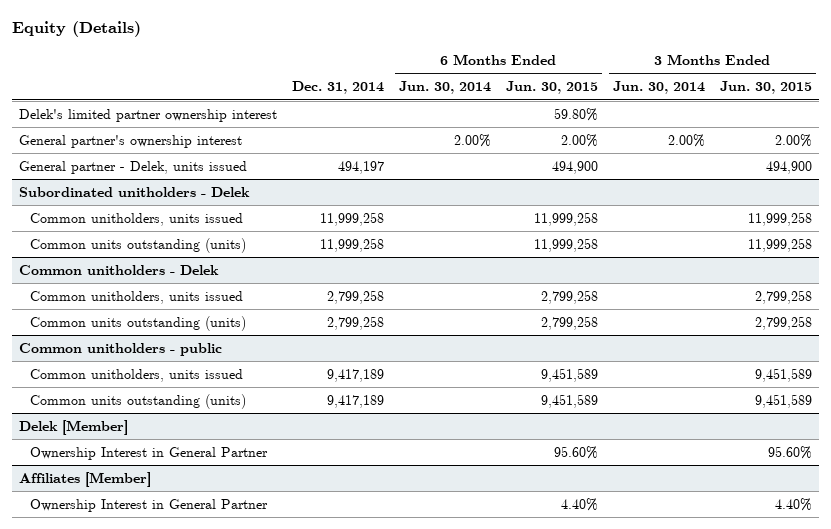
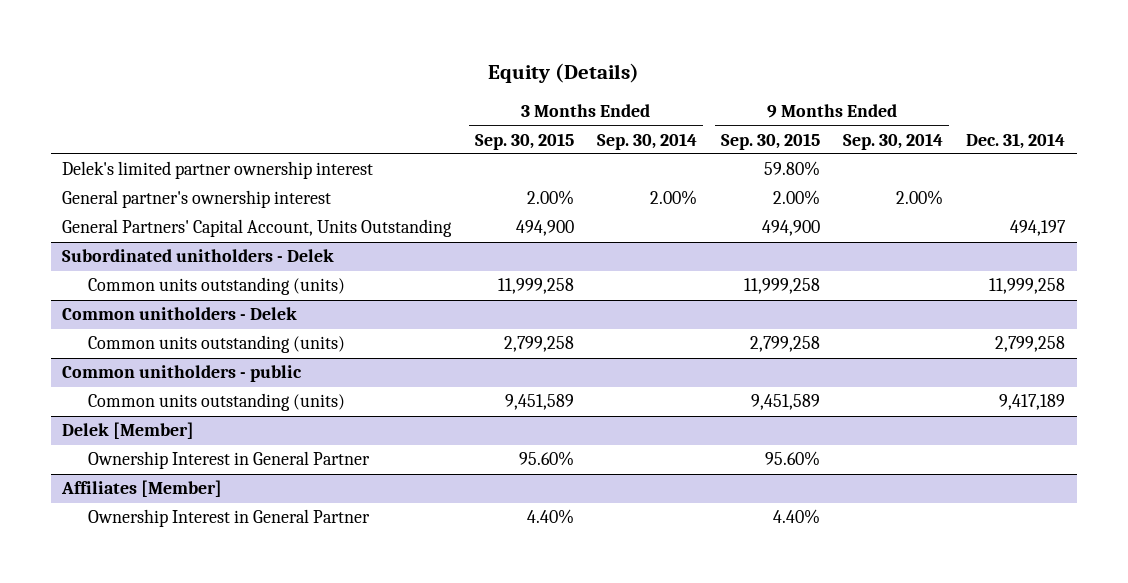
- | Dec. 31, 2014 | 6 Months Ended Jun. 30, 2014 | 6 Months Ended Jun. 30, 2015 | 3 Months Ended Jun. 30, 2014 | 3 Months Ended Jun. 30, 2015
+ | 3 Months Ended Sep. 30, 2015 | 3 Months Ended Sep. 30, 2014 | 9 Months Ended Sep. 30, 2015 | 9 Months Ended Sep. 30, 2014 | Dec. 31, 2014
- General partner - Delek, units issued | 494,197 | | 494,900 | | 494,900
+ General Partners' Capital Account, Units Outstanding | 494,900 | | 494,900 | | 494,197
@ Subordinated unitholders - Delek
- Common unitholders, units issued | 11,999,258 | | 11,999,258 | | 11,999,258
@ Common unitholders - Delek
- Common unitholders, units issued | 2,799,258 | | 2,799,258 | | 2,799,258
@ Common unitholders - public
- Common unitholders, units issued | 9,417,189 | | 9,451,589 | | 9,451,589

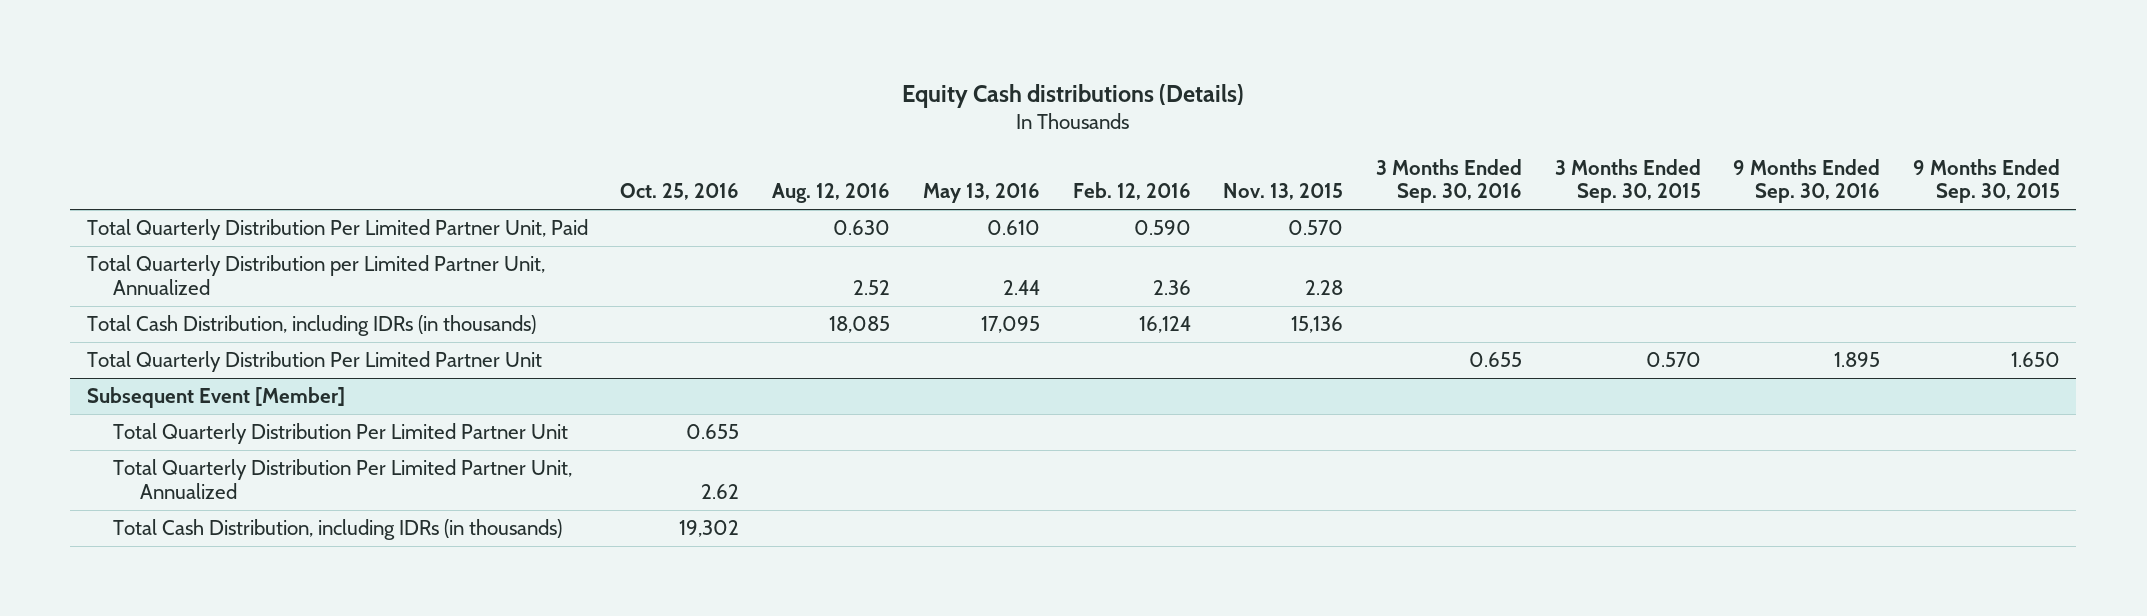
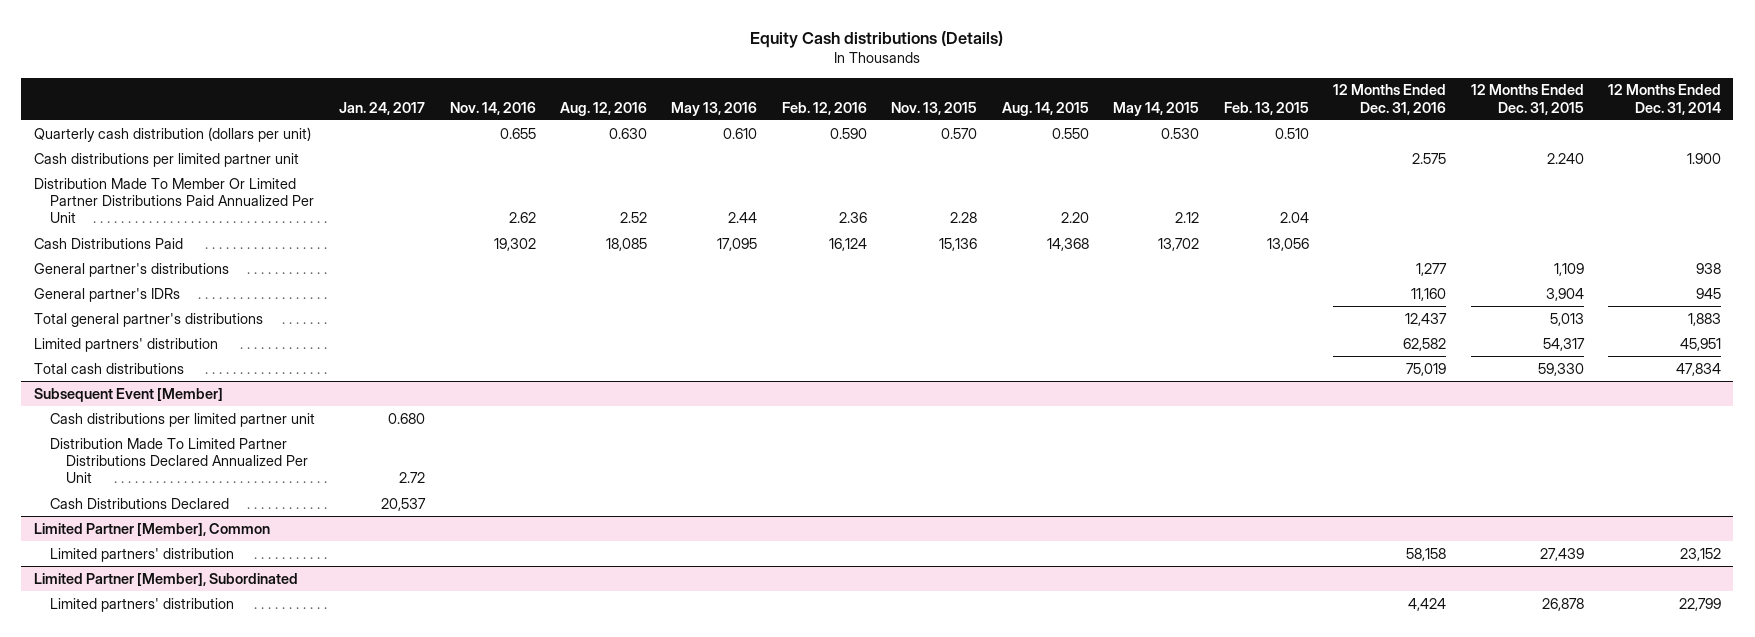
- | Oct. 25, 2016 | Aug. 12, 2016 | May 13, 2016 | Feb. 12, 2016 | Nov. 13, 2015 | 3 Months Ended Sep. 30, 2016 | 3 Months Ended Sep. 30, 2015 | 9 Months Ended Sep. 30, 2016 | 9 Months Ended Sep. 30, 2015
+ | Jan. 24, 2017 | Nov. 14, 2016 | Aug. 12, 2016 | May 13, 2016 | Feb. 12, 2016 | Nov. 13, 2015 | Aug. 14, 2015 | May 14, 2015 | Feb. 13, 2015 | 12 Months Ended Dec. 31, 2016 | 12 Months Ended Dec. 31, 2015 | 12 Months Ended Dec. 31, 2014
- Total Quarterly Distribution Per Limited Partner Unit, Paid | | 0.630 | 0.610 | 0.590 | 0.570 | | | |
- Total Quarterly Distribution per Limited Partner Unit, Annualized | | 2.52 | 2.44 | 2.36 | 2.28 | | | |
- Total Cash Distribution, including IDRs (in thousands) | | 18,085 | 17,095 | 16,124 | 15,136 | | | |
- Total Quarterly Distribution Per Limited Partner Unit | | | | | | 0.655 | 0.570 | 1.895 | 1.650
+ Quarterly cash distribution (dollars per unit) | | 0.655 | 0.630 | 0.610 | 0.590 | 0.570 | 0.550 | 0.530 | 0.510 | | |
+ Cash distributions per limited partner unit | | | | | | | | | | 2.575 | 2.240 | 1.900
+ Distribution Made To Member Or Limited Partner Distributions Paid Annualized Per Unit | | 2.62 | 2.52 | 2.44 | 2.36 | 2.28 | 2.20 | 2.12 | 2.04 | | |
+ Cash Distributions Paid | | 19,302 | 18,085 | 17,095 | 16,124 | 15,136 | 14,368 | 13,702 | 13,056 | | |
+ General partner's distributions | | | | | | | | | | 1,277 | 1,109 | 938
+ General partner's IDRs | | | | | | | | | | 11,160 | 3,904 | 945
+ Total general partner's distributions | | | | | | | | | | 12,437 | 5,013 | 1,883
+ Limited partners' distribution | | | | | | | | | | 62,582 | 54,317 | 45,951
+ Total cash distributions | | | | | | | | | | 75,019 | 59,330 | 47,834
@ Subsequent Event [Member]
- Total Quarterly Distribution Per Limited Partner Unit | 0.655 | | | | | | | |
- Total Quarterly Distribution Per Limited Partner Unit, Annualized | 2.62 | | | | | | | |
- Total Cash Distribution, including IDRs (in thousands) | 19,302 | | | | | | | |
+ Cash distributions per limited partner unit | 0.680 | | | | | | | | | | |
+ Distribution Made To Limited Partner Distributions Declared Annualized Per Unit | 2.72 | | | | | | | | | | |
+ Cash Distributions Declared | 20,537 | | | | | | | | | | |
+ Limited Partner [Member], Common
+ Limited partners' distribution | | | | | | | | | | 58,158 | 27,439 | 23,152
+ Limited Partner [Member], Subordinated
+ Limited partners' distribution | | | | | | | | | | 4,424 | 26,878 | 22,799

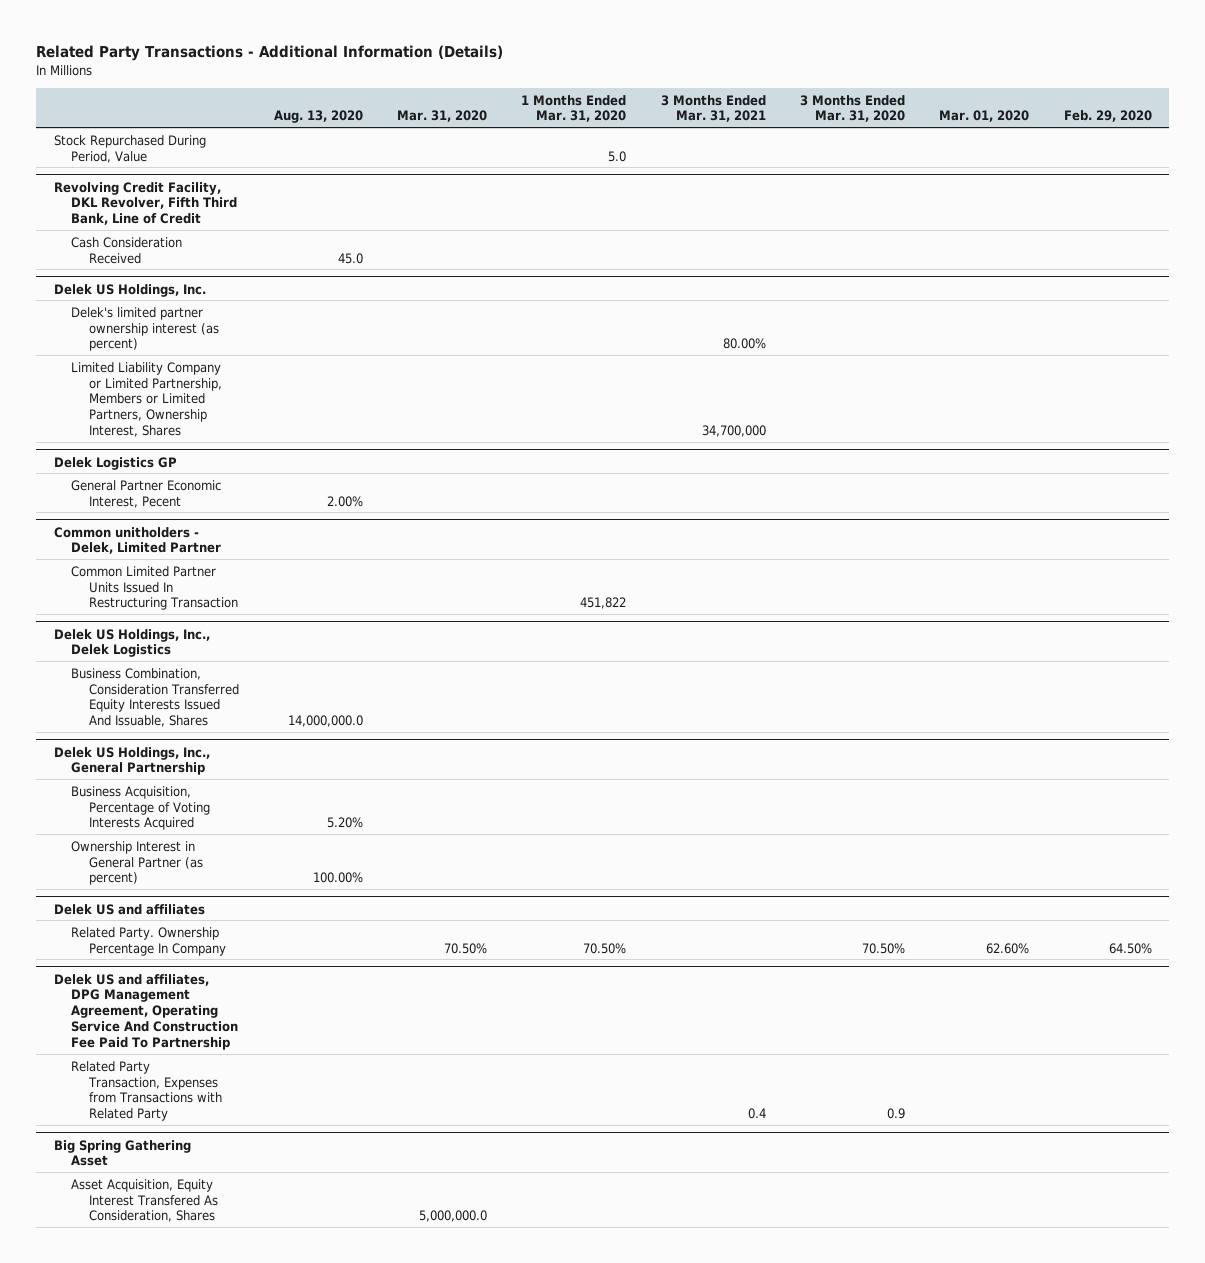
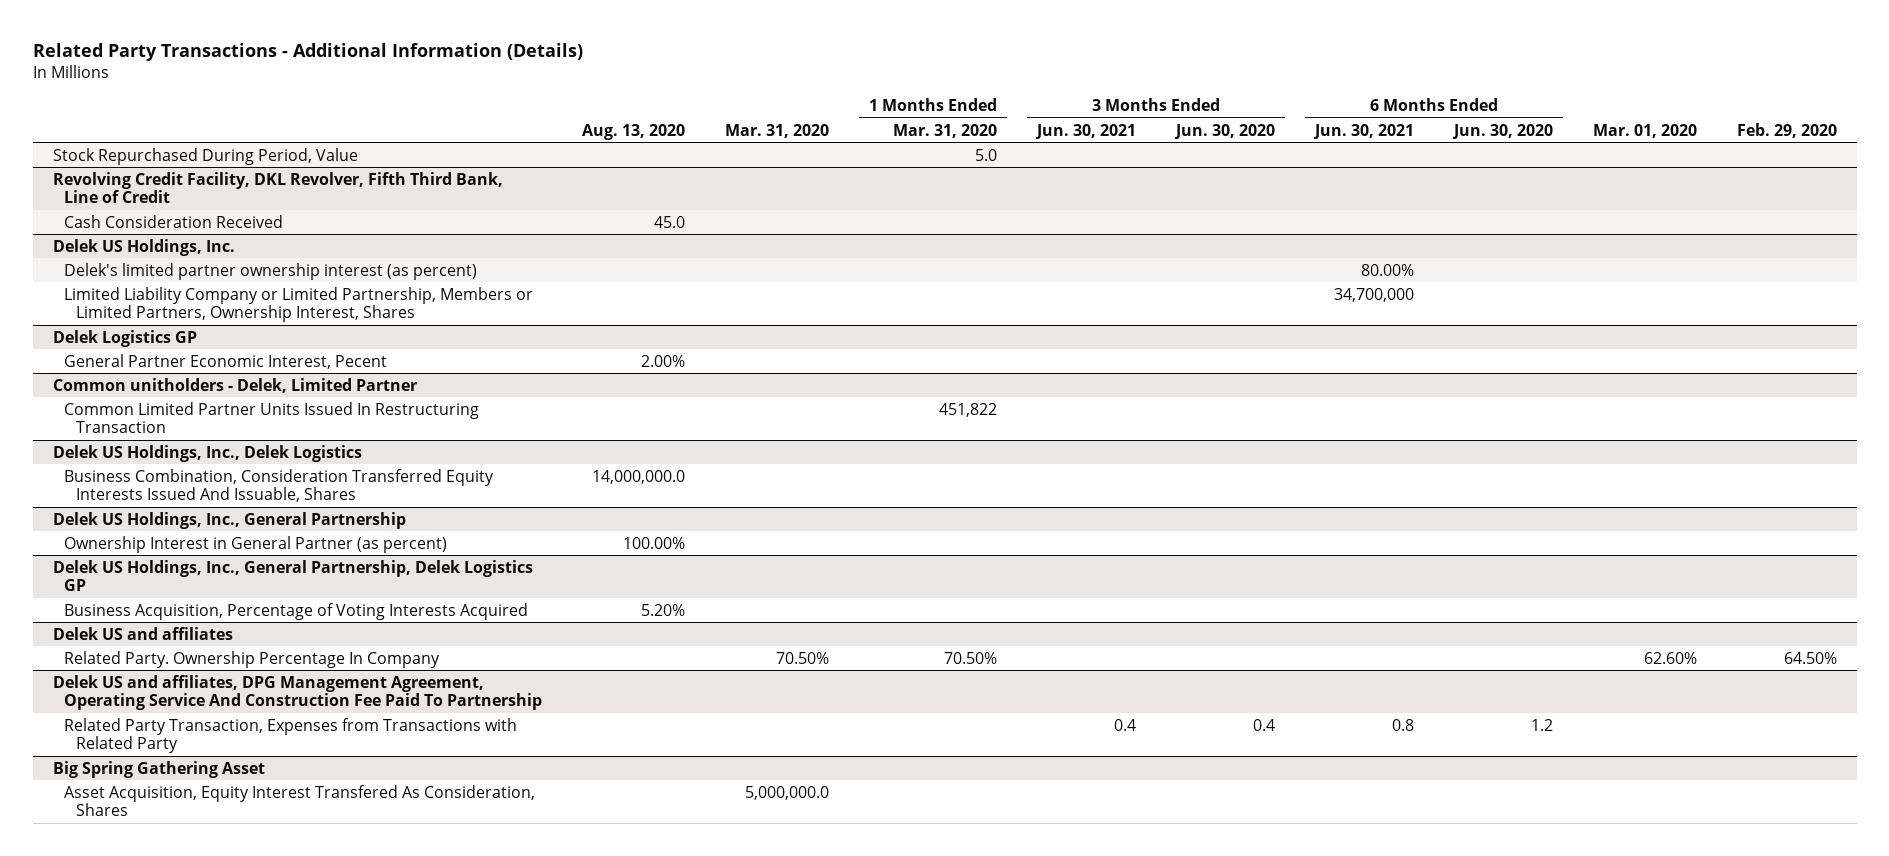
- | Aug. 13, 2020 | Mar. 31, 2020 | 1 Months Ended Mar. 31, 2020 | 3 Months Ended Mar. 31, 2021 | 3 Months Ended Mar. 31, 2020 | Mar. 01, 2020 | Feb. 29, 2020
+ | Aug. 13, 2020 | Mar. 31, 2020 | 1 Months Ended Mar. 31, 2020 | 3 Months Ended Jun. 30, 2021 | 3 Months Ended Jun. 30, 2020 | 6 Months Ended Jun. 30, 2021 | 6 Months Ended Jun. 30, 2020 | Mar. 01, 2020 | Feb. 29, 2020
@ Delek US Holdings, Inc., General Partnership
- Business Acquisition, Percentage of Voting Interests Acquired | 5.20% | | | | | |
+ Delek US Holdings, Inc., General Partnership, Delek Logistics GP
+ Business Acquisition, Percentage of Voting Interests Acquired | 5.20% | | | | | | | |

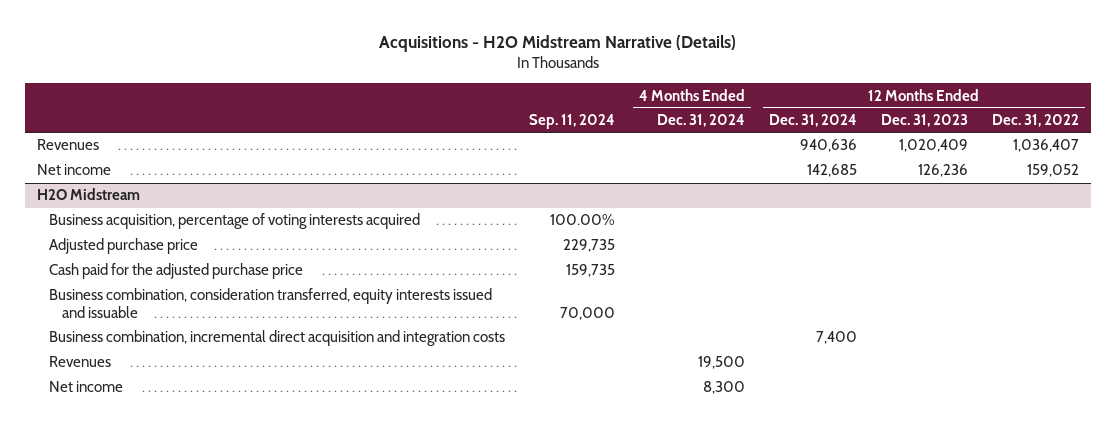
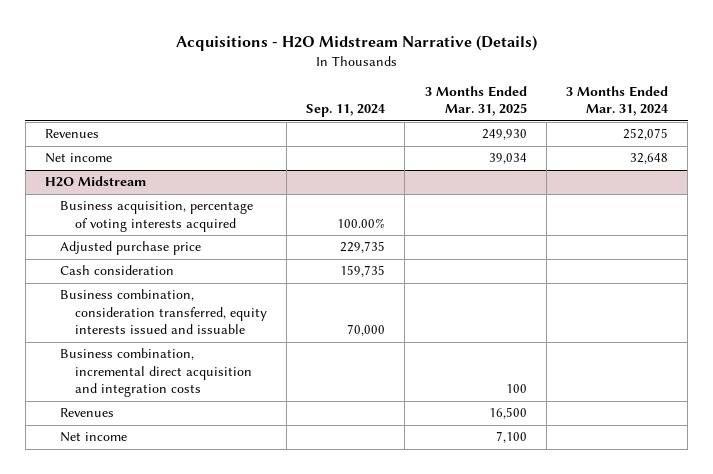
- | Sep. 11, 2024 | 4 Months Ended Dec. 31, 2024 | 12 Months Ended Dec. 31, 2024 | 12 Months Ended Dec. 31, 2023 | 12 Months Ended Dec. 31, 2022
+ | Sep. 11, 2024 | 3 Months Ended Mar. 31, 2025 | 3 Months Ended Mar. 31, 2024
@ H2O Midstream
- Cash paid for the adjusted purchase price | 159,735 | | | |
+ Cash consideration | 159,735 | |

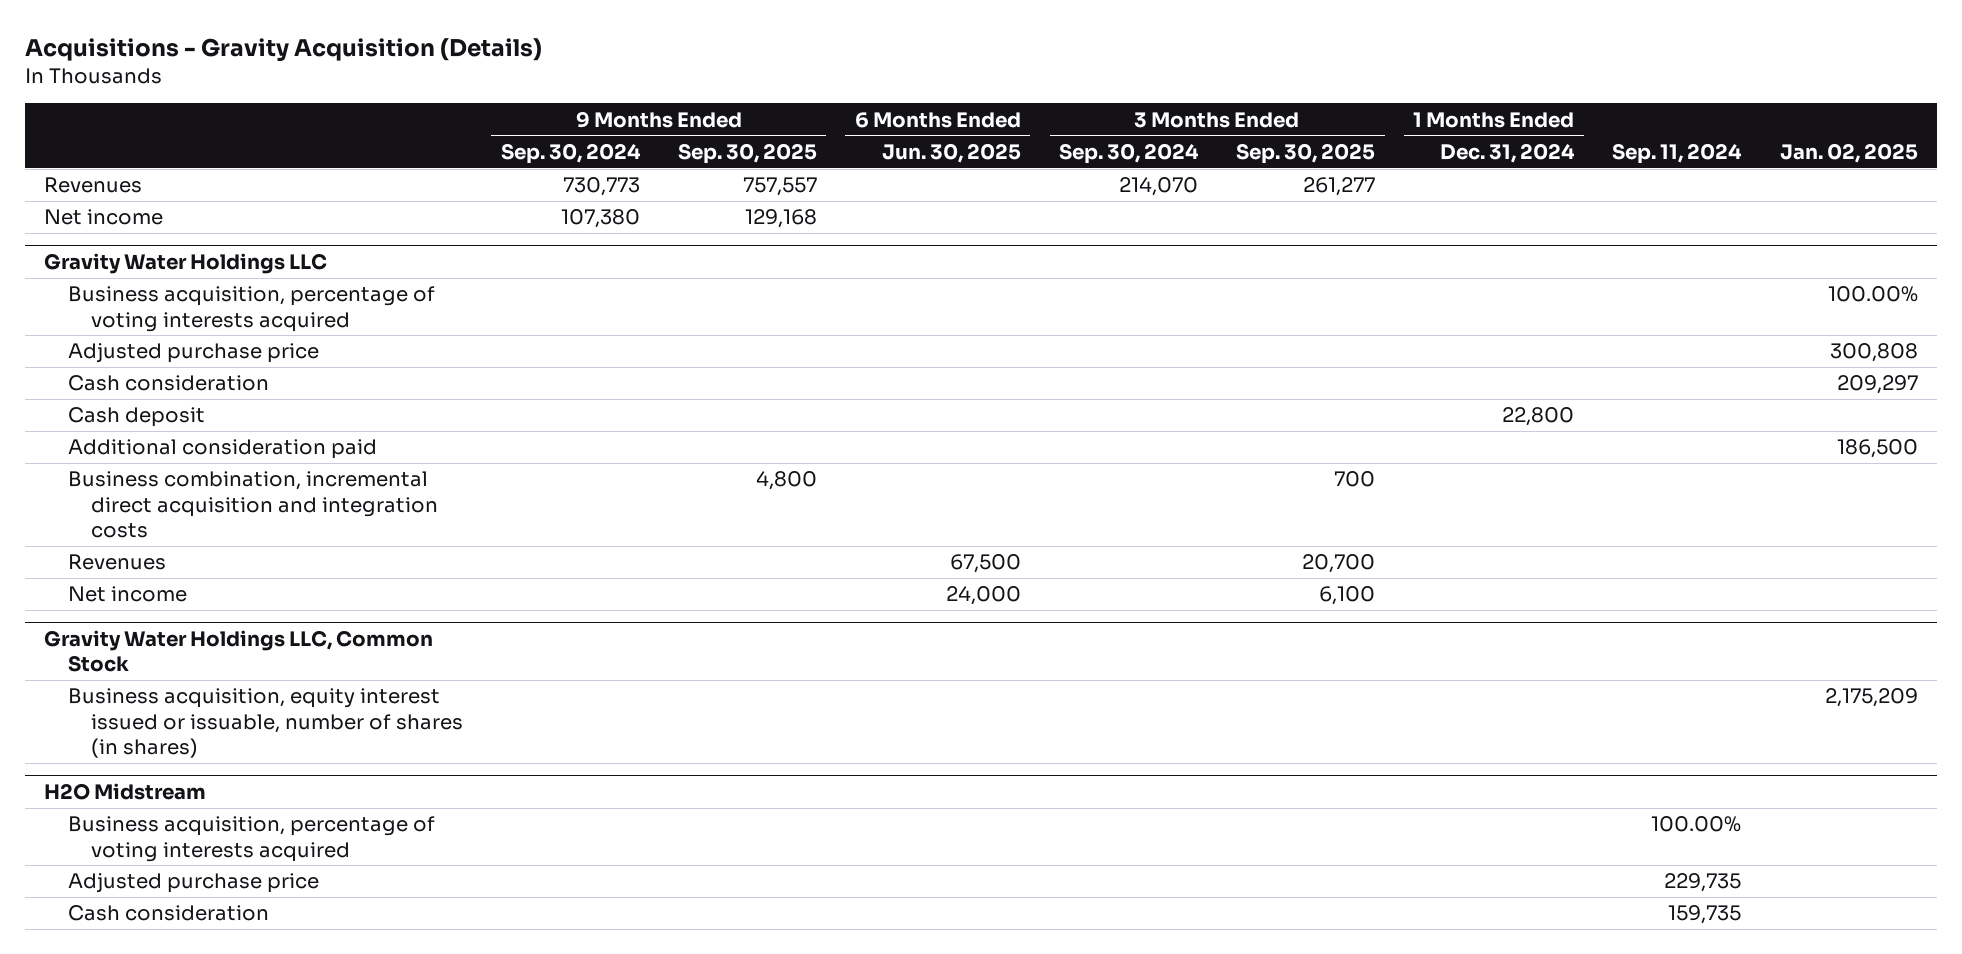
- Acquisitions - H2O Midstream Narrative (Details)
+ Acquisitions - Gravity Acquisition (Details)
- | Sep. 11, 2024 | 3 Months Ended Mar. 31, 2025 | 3 Months Ended Mar. 31, 2024
+ | 9 Months Ended Sep. 30, 2024 | 9 Months Ended Sep. 30, 2025 | 6 Months Ended Jun. 30, 2025 | 3 Months Ended Sep. 30, 2024 | 3 Months Ended Sep. 30, 2025 | 1 Months Ended Dec. 31, 2024 | Sep. 11, 2024 | Jan. 02, 2025
+ Gravity Water Holdings LLC
+ Business acquisition, percentage of voting interests acquired | | | | | | | | 100.00%
+ Adjusted purchase price | | | | | | | | 300,808
+ Cash consideration | | | | | | | | 209,297
+ Cash deposit | | | | | | 22,800 | |
+ Additional consideration paid | | | | | | | | 186,500
+ Business combination, incremental direct acquisition and integration costs | | 4,800 | | | 700 | | |
+ Revenues | | | 67,500 | | 20,700 | | |
+ Net income | | | 24,000 | | 6,100 | | |
+ Gravity Water Holdings LLC, Common Stock
+ Business acquisition, equity interest issued or issuable, number of shares (in shares) | | | | | | | | 2,175,209
@ H2O Midstream
- Business combination, consideration transferred, equity interests issued and issuable | 70,000 | |
- Business combination, incremental direct acquisition and integration costs | | 100 |
- Revenues | | 16,500 |
- Net income | | 7,100 |

